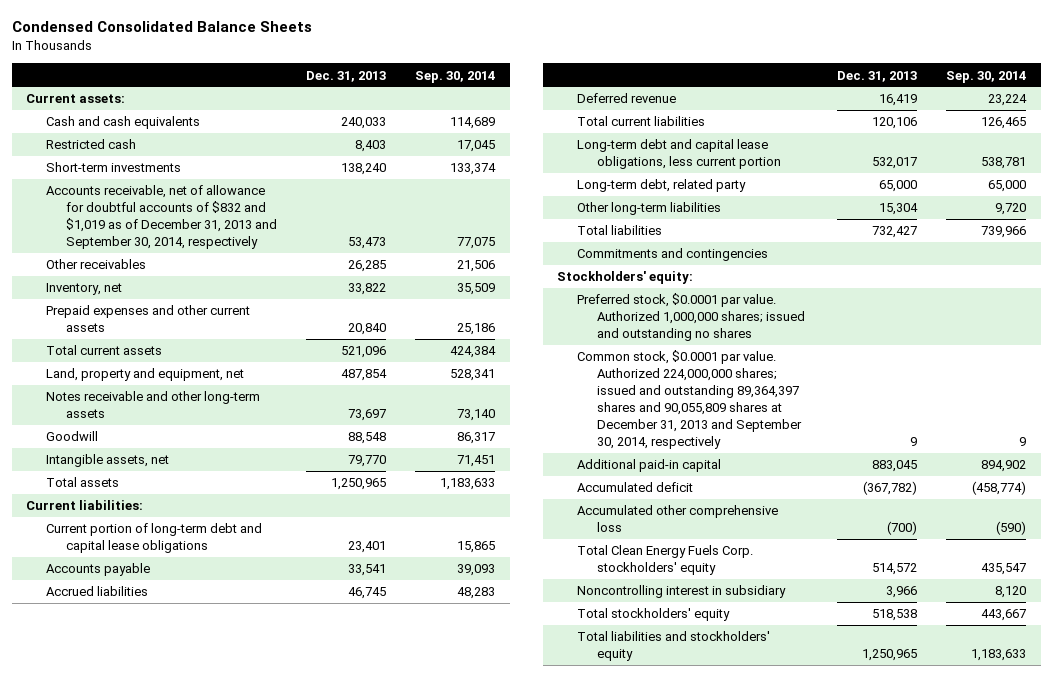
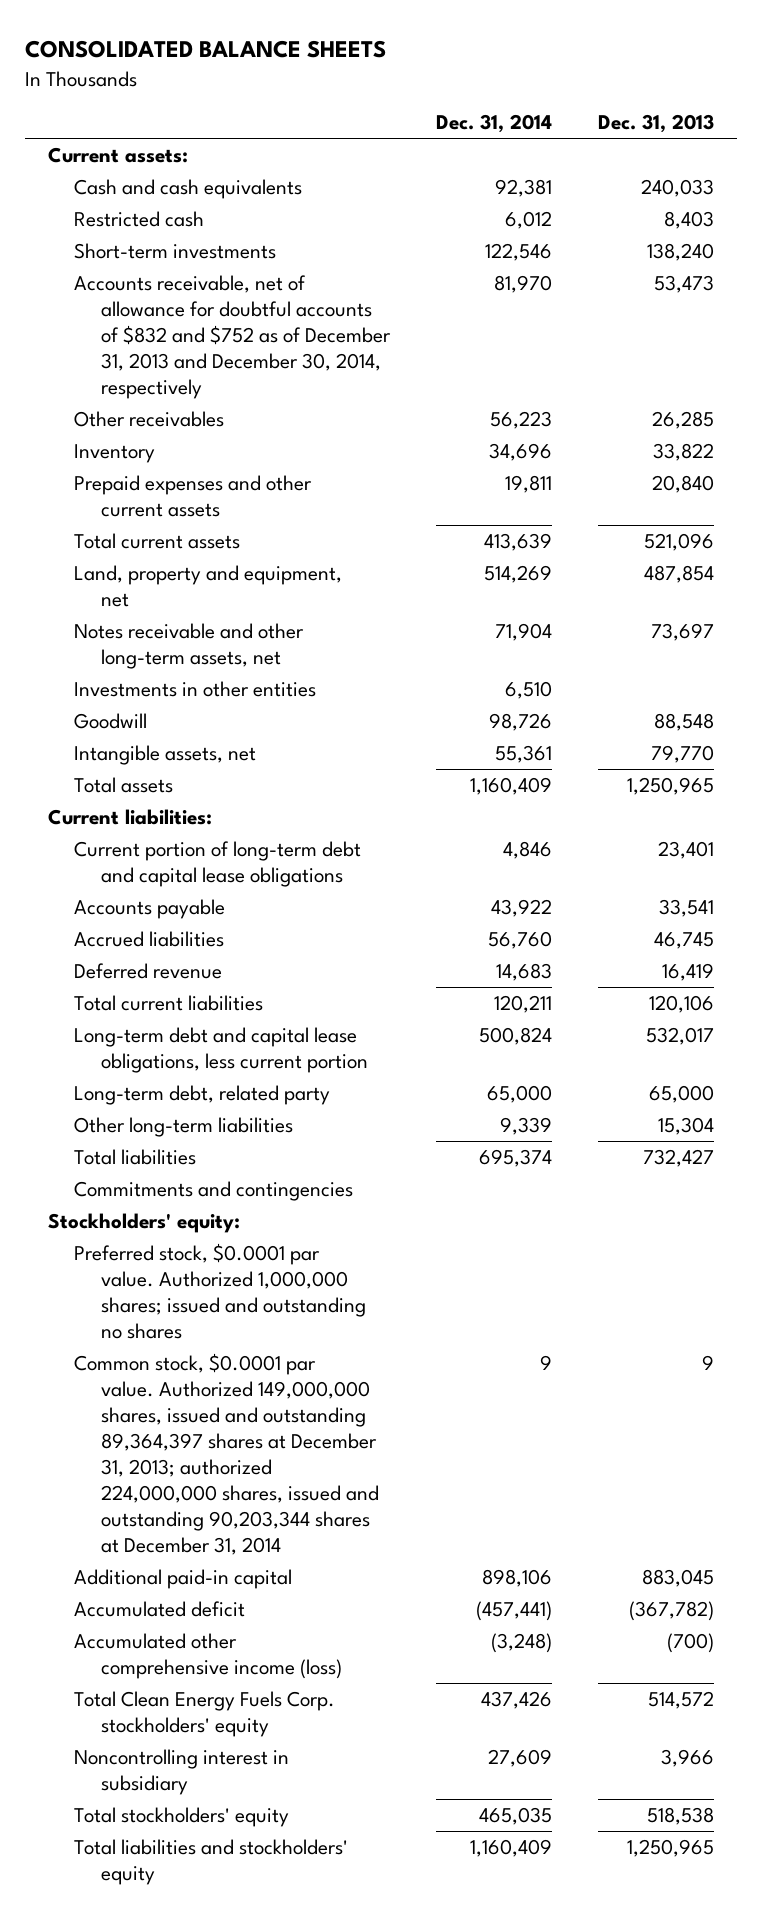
- Condensed Consolidated Balance Sheets
+ CONSOLIDATED BALANCE SHEETS
- | Dec. 31, 2013 | Sep. 30, 2014
+ | Dec. 31, 2014 | Dec. 31, 2013
- Accounts receivable, net of allowance for doubtful accounts of $832 and $1,019 as of December 31, 2013 and September 30, 2014, respectively | 53,473 | 77,075
+ Accounts receivable, net of allowance for doubtful accounts of $832 and $752 as of December 31, 2013 and December 30, 2014, respectively | 81,970 | 53,473
- Inventory, net | 33,822 | 35,509
+ Inventory | 34,696 | 33,822
- Notes receivable and other long-term assets | 73,697 | 73,140
+ Notes receivable and other long-term assets, net | 71,904 | 73,697
+ Investments in other entities | 6,510 |
- Common stock, $0.0001 par value. Authorized 224,000,000 shares; issued and outstanding 89,364,397 shares and 90,055,809 shares at December 31, 2013 and September 30, 2014, respectively | 9 | 9
+ Common stock, $0.0001 par value. Authorized 149,000,000 shares, issued and outstanding 89,364,397 shares at December 31, 2013; authorized 224,000,000 shares, issued and outstanding 90,203,344 shares at December 31, 2014 | 9 | 9
- Accumulated other comprehensive loss | (700) | (590)
+ Accumulated other comprehensive income (loss) | (3,248) | (700)

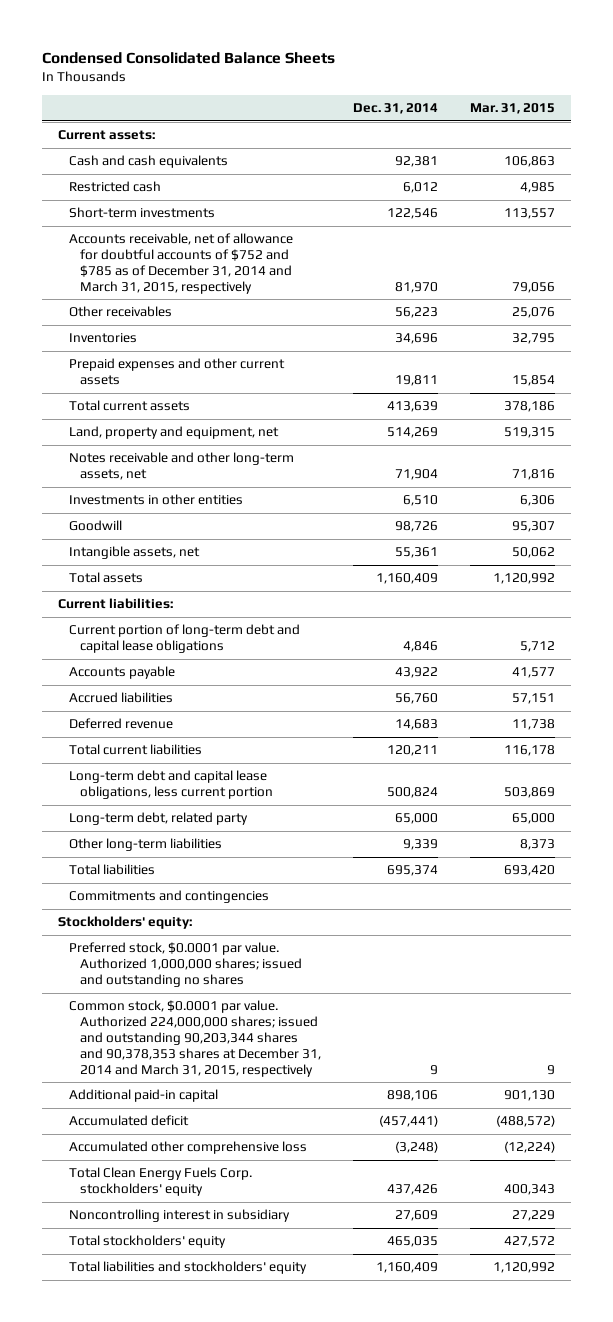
- CONSOLIDATED BALANCE SHEETS
+ Condensed Consolidated Balance Sheets
- | Dec. 31, 2014 | Dec. 31, 2013
+ | Dec. 31, 2014 | Mar. 31, 2015
- Accounts receivable, net of allowance for doubtful accounts of $832 and $752 as of December 31, 2013 and December 30, 2014, respectively | 81,970 | 53,473
+ Accounts receivable, net of allowance for doubtful accounts of $752 and $785 as of December 31, 2014 and March 31, 2015, respectively | 81,970 | 79,056
- Inventory | 34,696 | 33,822
+ Inventories | 34,696 | 32,795
- Common stock, $0.0001 par value. Authorized 149,000,000 shares, issued and outstanding 89,364,397 shares at December 31, 2013; authorized 224,000,000 shares, issued and outstanding 90,203,344 shares at December 31, 2014 | 9 | 9
+ Common stock, $0.0001 par value. Authorized 224,000,000 shares; issued and outstanding 90,203,344 shares and 90,378,353 shares at December 31, 2014 and March 31, 2015, respectively | 9 | 9
- Accumulated other comprehensive income (loss) | (3,248) | (700)
+ Accumulated other comprehensive loss | (3,248) | (12,224)

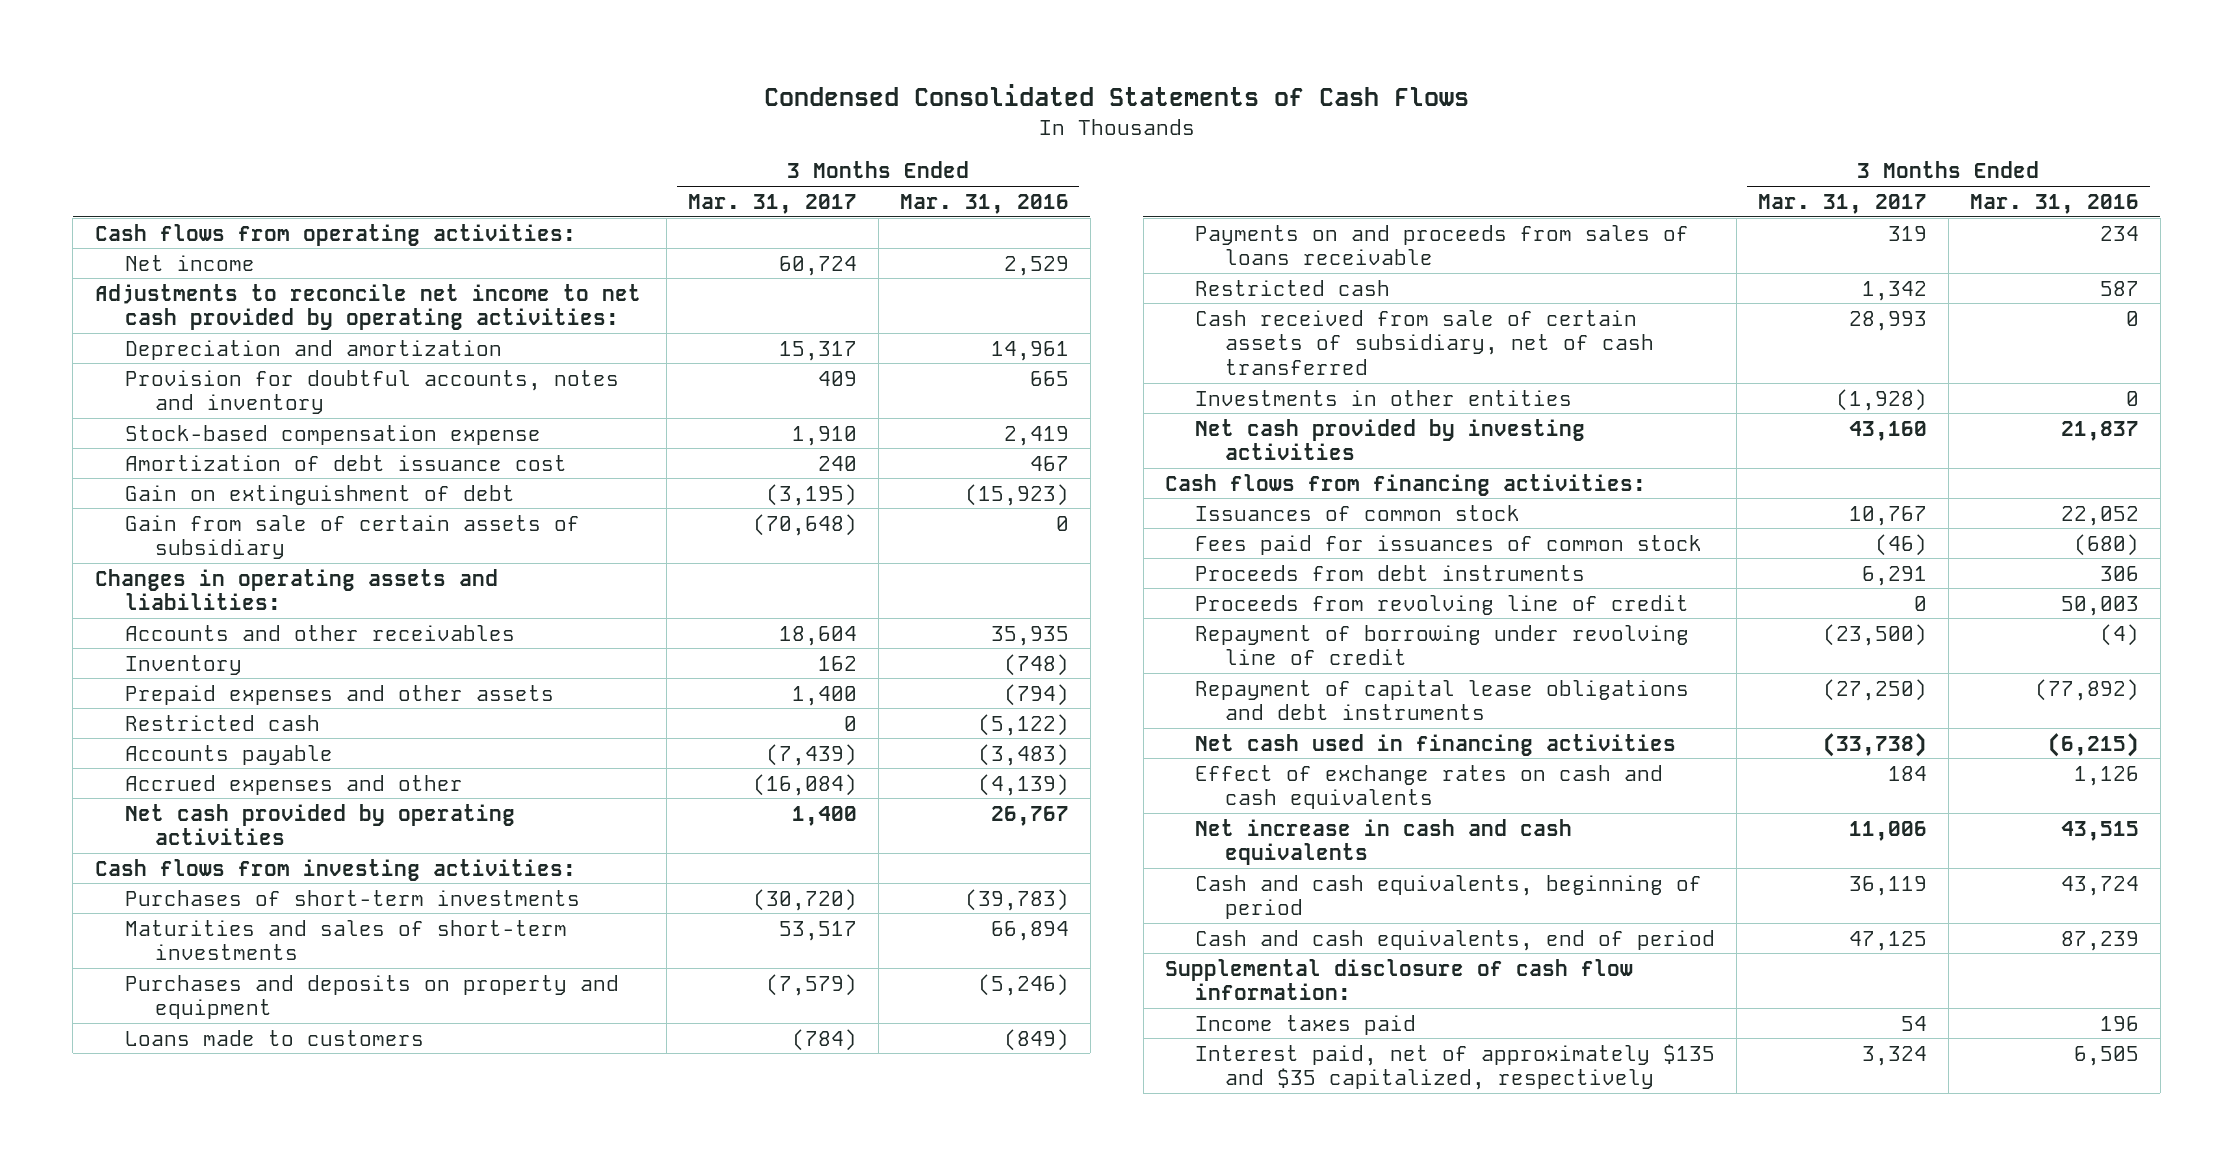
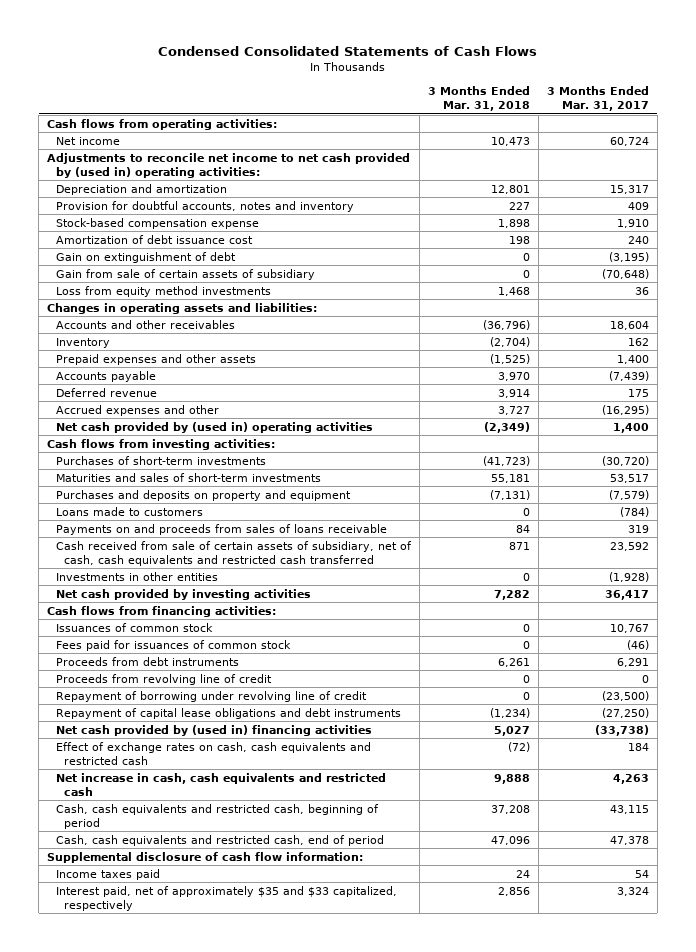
- | 3 Months Ended Mar. 31, 2017 | 3 Months Ended Mar. 31, 2016
+ | 3 Months Ended Mar. 31, 2018 | 3 Months Ended Mar. 31, 2017
- Adjustments to reconcile net income to net cash provided by operating activities:
+ Adjustments to reconcile net income to net cash provided by (used in) operating activities:
+ Loss from equity method investments | 1,468 | 36
- Restricted cash | 0 | (5,122)
- Accrued expenses and other | (16,084) | (4,139)
- Net cash provided by operating activities | 1,400 | 26,767
+ Deferred revenue | 3,914 | 175
+ Accrued expenses and other | 3,727 | (16,295)
+ Net cash provided by (used in) operating activities | (2,349) | 1,400
- Restricted cash | 1,342 | 587
- Cash received from sale of certain assets of subsidiary, net of cash transferred | 28,993 | 0
+ Cash received from sale of certain assets of subsidiary, net of cash, cash equivalents and restricted cash transferred | 871 | 23,592
- Net cash provided by investing activities | 43,160 | 21,837
+ Net cash provided by investing activities | 7,282 | 36,417
- Net cash used in financing activities | (33,738) | (6,215)
- Effect of exchange rates on cash and cash equivalents | 184 | 1,126
- Net increase in cash and cash equivalents | 11,006 | 43,515
- Cash and cash equivalents, beginning of period | 36,119 | 43,724
- Cash and cash equivalents, end of period | 47,125 | 87,239
+ Net cash provided by (used in) financing activities | 5,027 | (33,738)
+ Effect of exchange rates on cash, cash equivalents and restricted cash | (72) | 184
+ Net increase in cash, cash equivalents and restricted cash | 9,888 | 4,263
+ Cash, cash equivalents and restricted cash, beginning of period | 37,208 | 43,115
+ Cash, cash equivalents and restricted cash, end of period | 47,096 | 47,378
- Interest paid, net of approximately $135 and $35 capitalized, respectively | 3,324 | 6,505
+ Interest paid, net of approximately $35 and $33 capitalized, respectively | 2,856 | 3,324

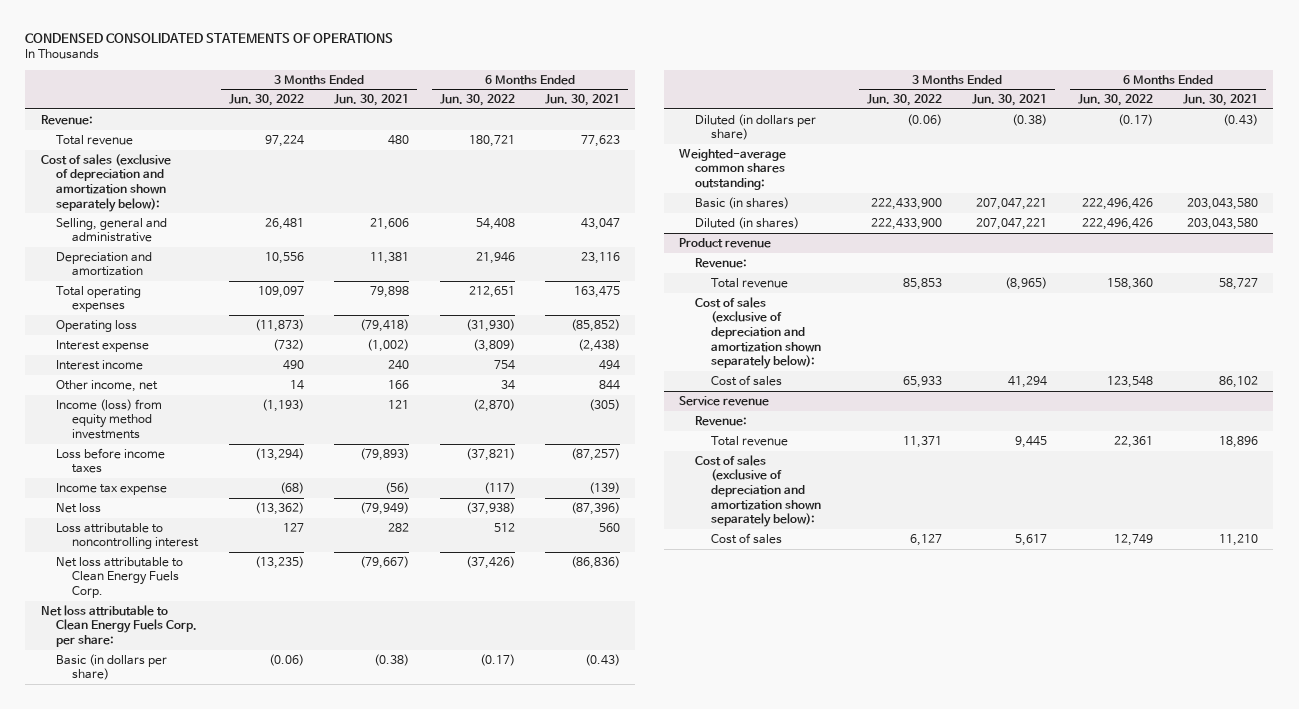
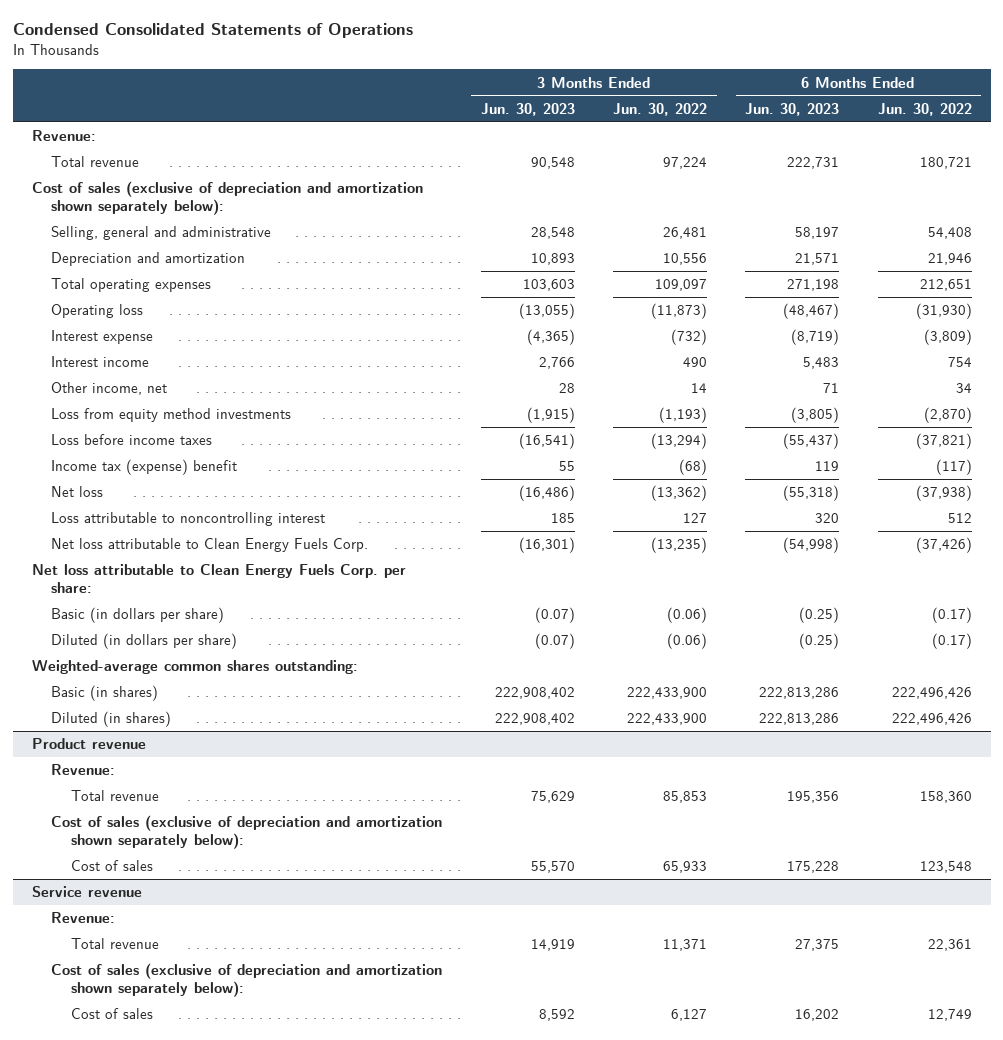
- CONDENSED CONSOLIDATED STATEMENTS OF OPERATIONS
+ Condensed Consolidated Statements of Operations
- | 3 Months Ended Jun. 30, 2022 | 3 Months Ended Jun. 30, 2021 | 6 Months Ended Jun. 30, 2022 | 6 Months Ended Jun. 30, 2021
+ | 3 Months Ended Jun. 30, 2023 | 3 Months Ended Jun. 30, 2022 | 6 Months Ended Jun. 30, 2023 | 6 Months Ended Jun. 30, 2022
- Income (loss) from equity method investments | (1,193) | 121 | (2,870) | (305)
+ Loss from equity method investments | (1,915) | (1,193) | (3,805) | (2,870)
- Income tax expense | (68) | (56) | (117) | (139)
+ Income tax (expense) benefit | 55 | (68) | 119 | (117)

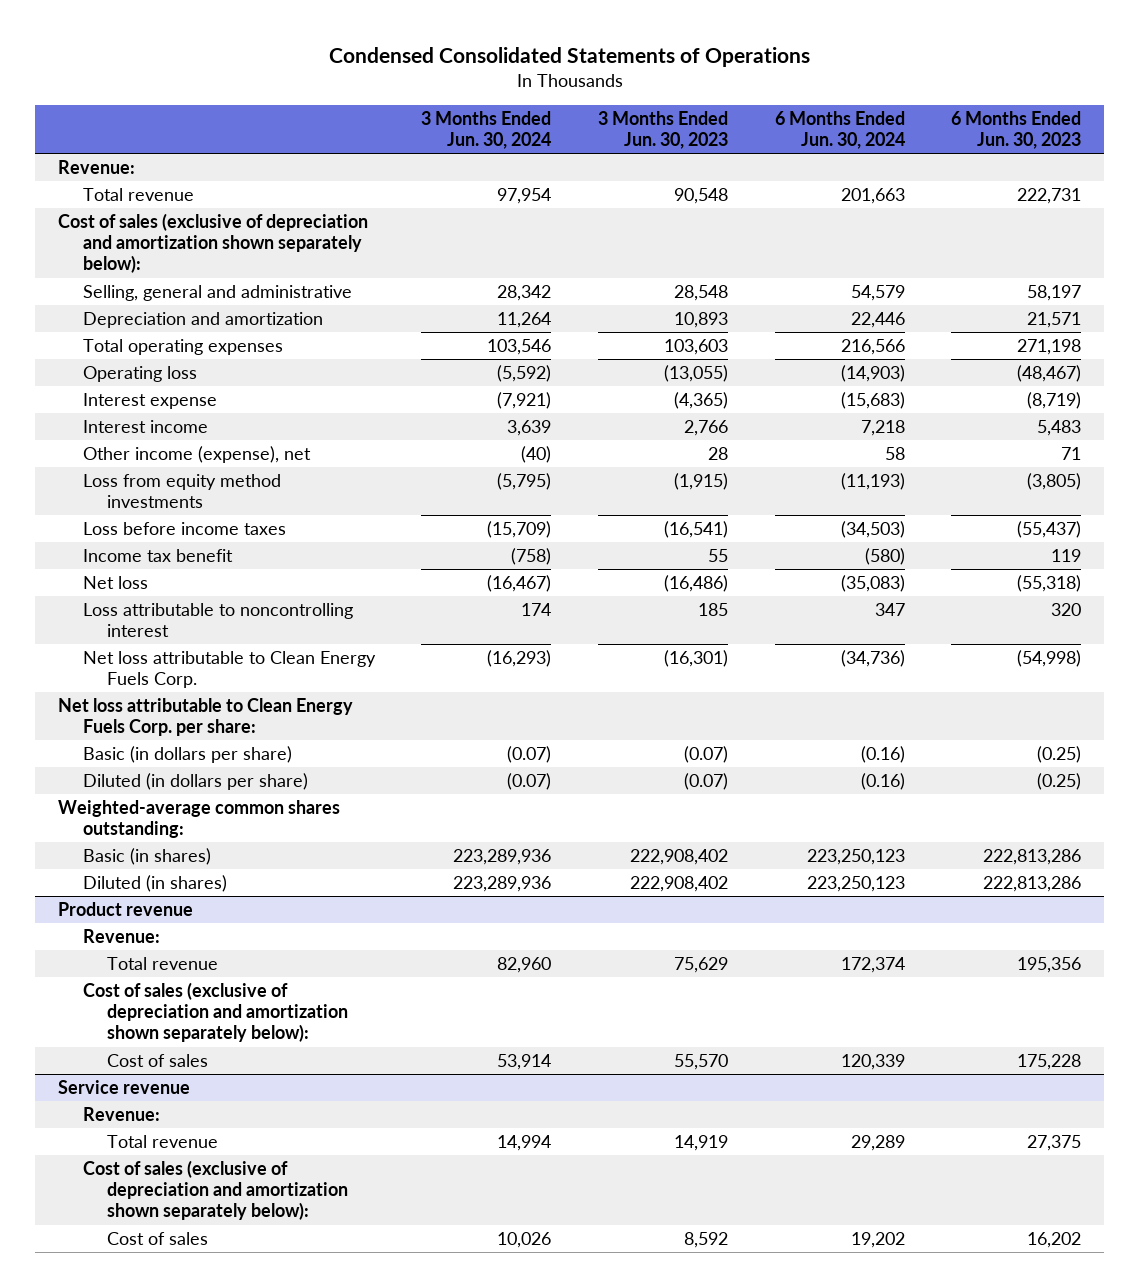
- | 3 Months Ended Jun. 30, 2023 | 3 Months Ended Jun. 30, 2022 | 6 Months Ended Jun. 30, 2023 | 6 Months Ended Jun. 30, 2022
+ | 3 Months Ended Jun. 30, 2024 | 3 Months Ended Jun. 30, 2023 | 6 Months Ended Jun. 30, 2024 | 6 Months Ended Jun. 30, 2023
- Other income, net | 28 | 14 | 71 | 34
+ Other income (expense), net | (40) | 28 | 58 | 71
- Income tax (expense) benefit | 55 | (68) | 119 | (117)
+ Income tax benefit | (758) | 55 | (580) | 119

